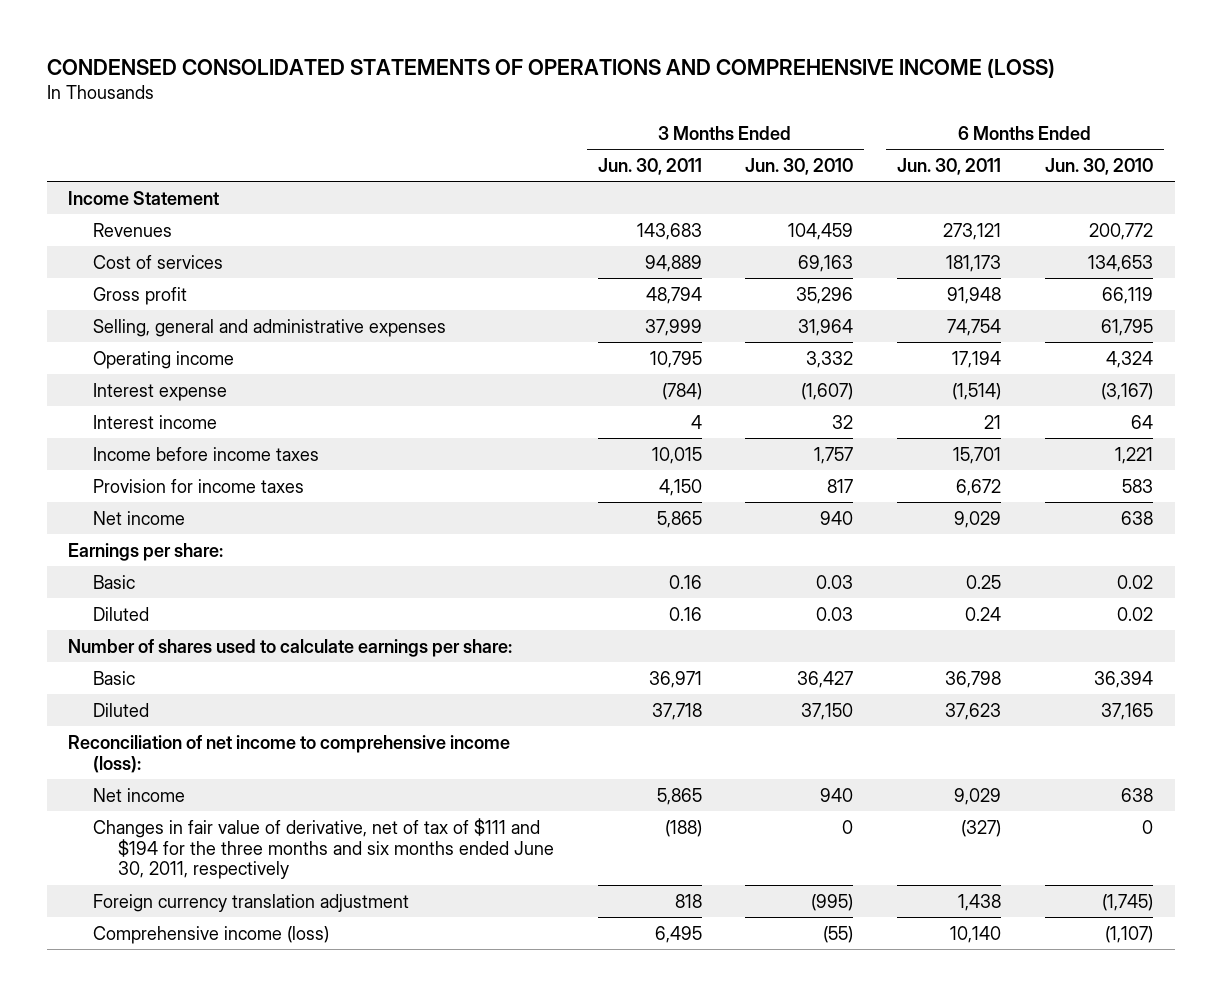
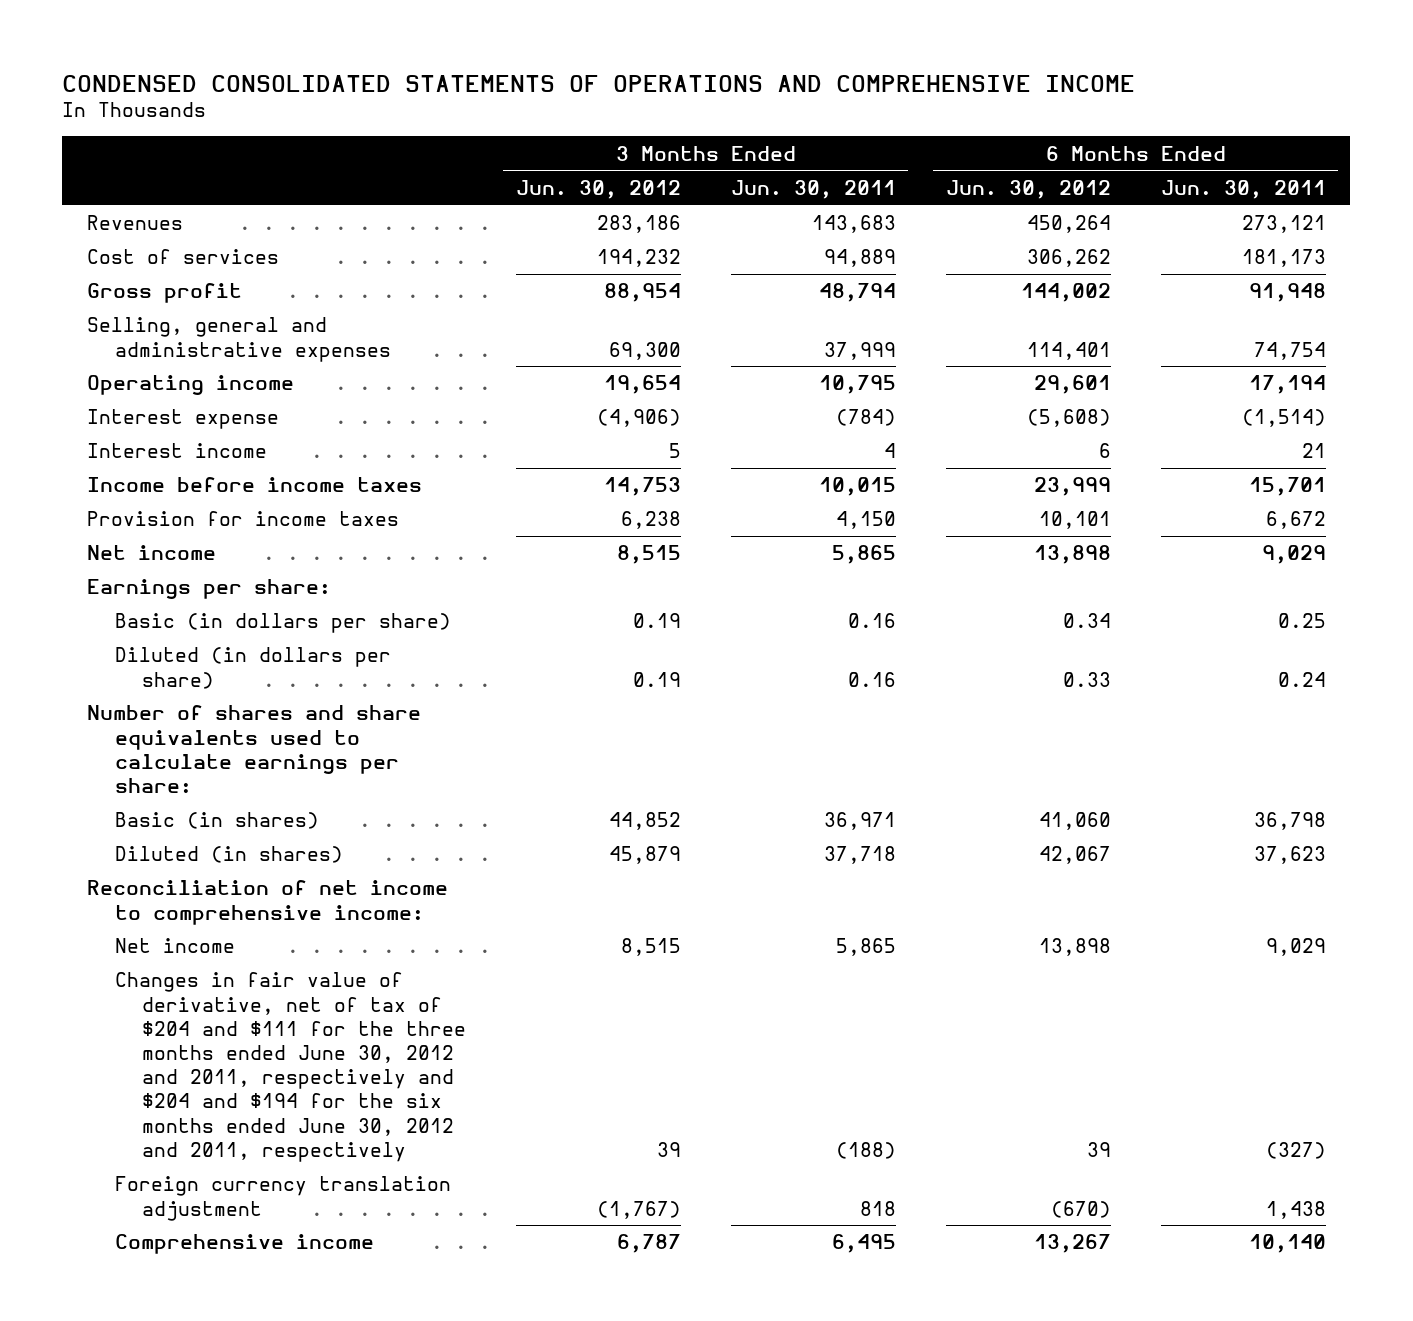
- CONDENSED CONSOLIDATED STATEMENTS OF OPERATIONS AND COMPREHENSIVE INCOME (LOSS)
+ CONDENSED CONSOLIDATED STATEMENTS OF OPERATIONS AND COMPREHENSIVE INCOME
- | 3 Months Ended Jun. 30, 2011 | 3 Months Ended Jun. 30, 2010 | 6 Months Ended Jun. 30, 2011 | 6 Months Ended Jun. 30, 2010
+ | 3 Months Ended Jun. 30, 2012 | 3 Months Ended Jun. 30, 2011 | 6 Months Ended Jun. 30, 2012 | 6 Months Ended Jun. 30, 2011
- Income Statement
- Basic | 0.16 | 0.03 | 0.25 | 0.02
- Diluted | 0.16 | 0.03 | 0.24 | 0.02
- Number of shares used to calculate earnings per share:
- Basic | 36,971 | 36,427 | 36,798 | 36,394
- Diluted | 37,718 | 37,150 | 37,623 | 37,165
- Reconciliation of net income to comprehensive income (loss):
+ Basic (in dollars per share) | 0.19 | 0.16 | 0.34 | 0.25
+ Diluted (in dollars per share) | 0.19 | 0.16 | 0.33 | 0.24
+ Number of shares and share equivalents used to calculate earnings per share:
+ Basic (in shares) | 44,852 | 36,971 | 41,060 | 36,798
+ Diluted (in shares) | 45,879 | 37,718 | 42,067 | 37,623
+ Reconciliation of net income to comprehensive income:
- Changes in fair value of derivative, net of tax of $111 and $194 for the three months and six months ended June 30, 2011, respectively | (188) | 0 | (327) | 0
+ Changes in fair value of derivative, net of tax of $204 and $111 for the three months ended June 30, 2012 and 2011, respectively and $204 and $194 for the six months ended June 30, 2012 and 2011, respectively | 39 | (188) | 39 | (327)
- Comprehensive income (loss) | 6,495 | (55) | 10,140 | (1,107)
+ Comprehensive income | 6,787 | 6,495 | 13,267 | 10,140

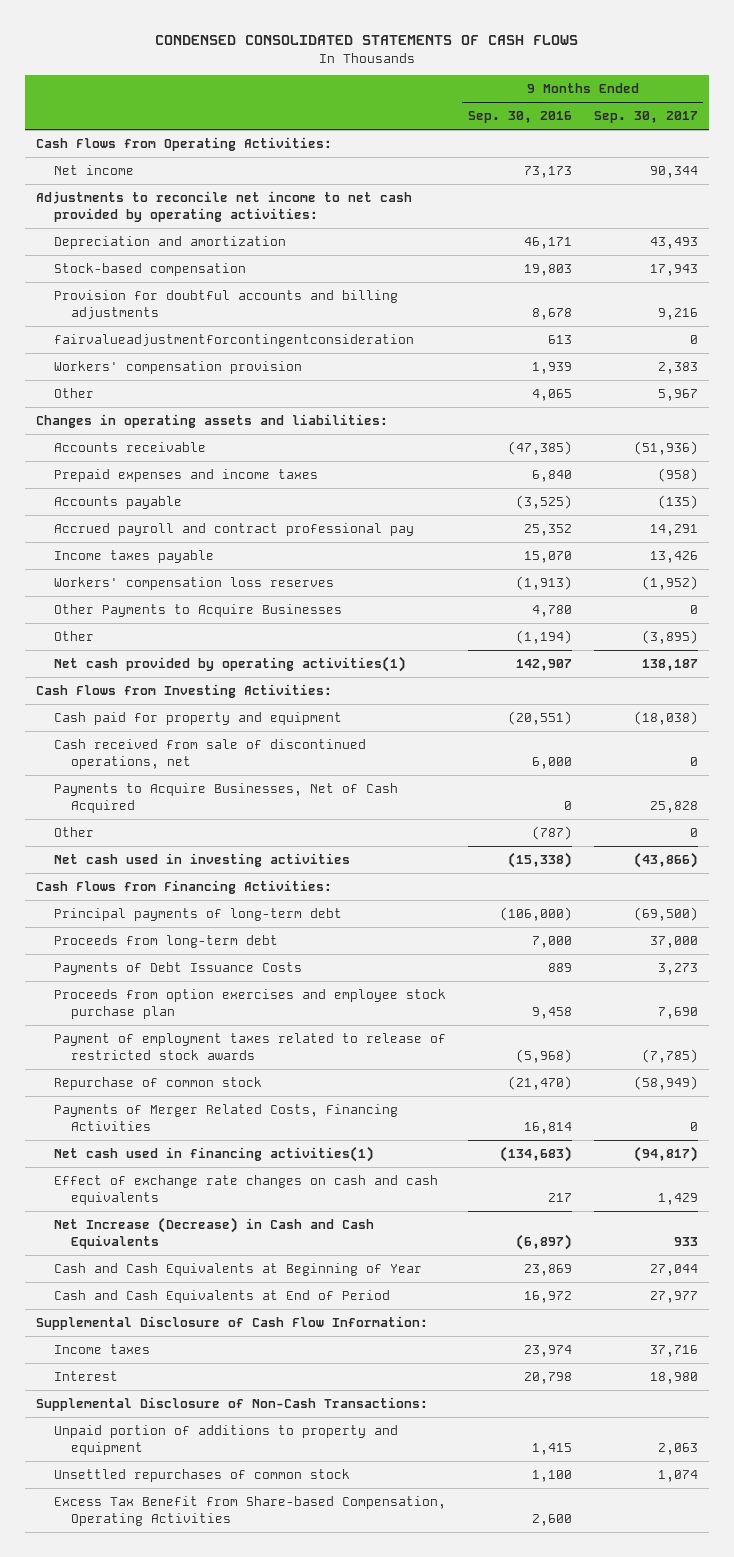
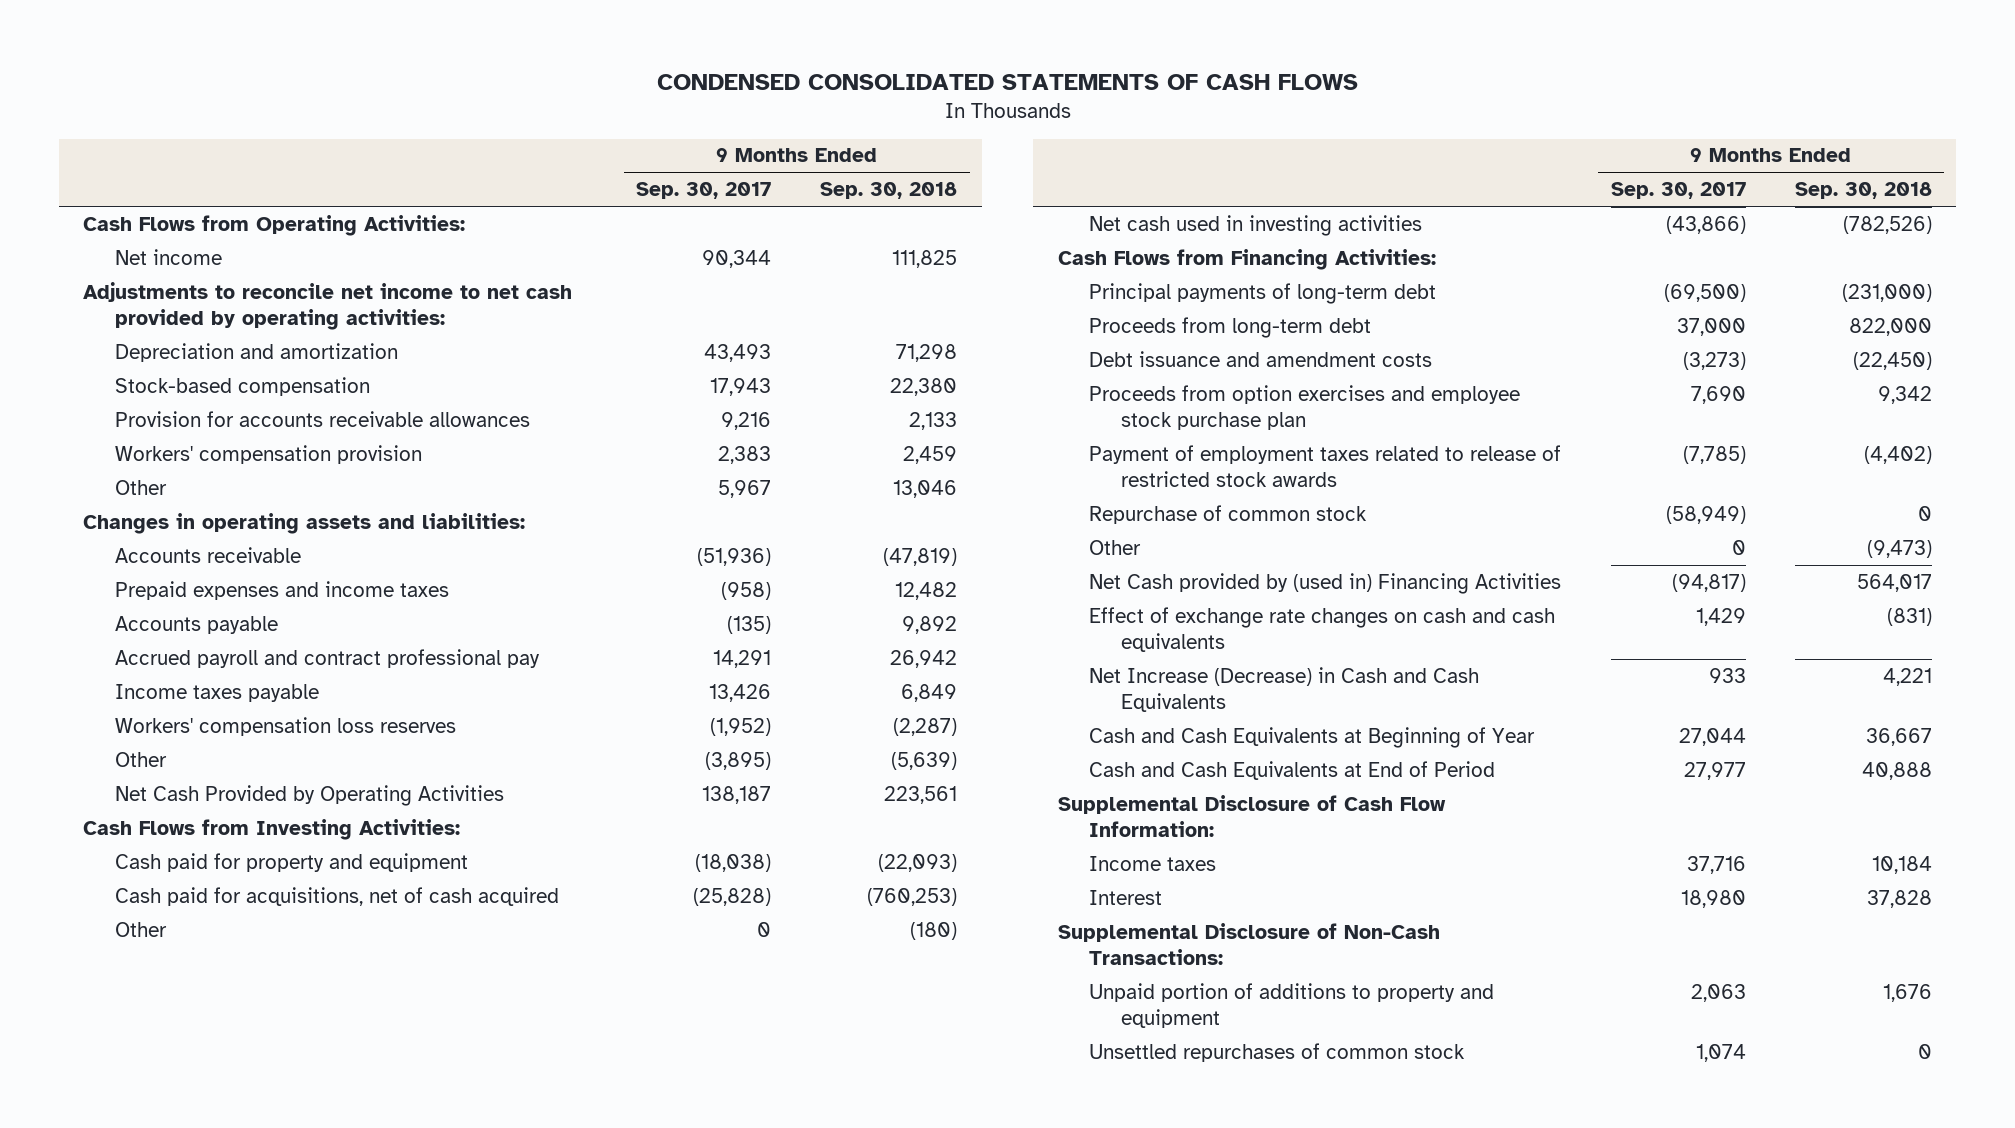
- | 9 Months Ended Sep. 30, 2016 | 9 Months Ended Sep. 30, 2017
+ | 9 Months Ended Sep. 30, 2017 | 9 Months Ended Sep. 30, 2018
- Provision for doubtful accounts and billing adjustments | 8,678 | 9,216
- fairvalueadjustmentforcontingentconsideration | 613 | 0
+ Provision for accounts receivable allowances | 9,216 | 2,133
- Other Payments to Acquire Businesses | 4,780 | 0
- Net cash provided by operating activities(1) | 142,907 | 138,187
+ Net Cash Provided by Operating Activities | 138,187 | 223,561
- Cash received from sale of discontinued operations, net | 6,000 | 0
- Payments to Acquire Businesses, Net of Cash Acquired | 0 | 25,828
+ Cash paid for acquisitions, net of cash acquired | (25,828) | (760,253)
- Payments of Debt Issuance Costs | 889 | 3,273
+ Debt issuance and amendment costs | (3,273) | (22,450)
- Payments of Merger Related Costs, Financing Activities | 16,814 | 0
- Net cash used in financing activities(1) | (134,683) | (94,817)
+ Other | 0 | (9,473)
+ Net Cash provided by (used in) Financing Activities | (94,817) | 564,017
- Excess Tax Benefit from Share-based Compensation, Operating Activities | 2,600 |

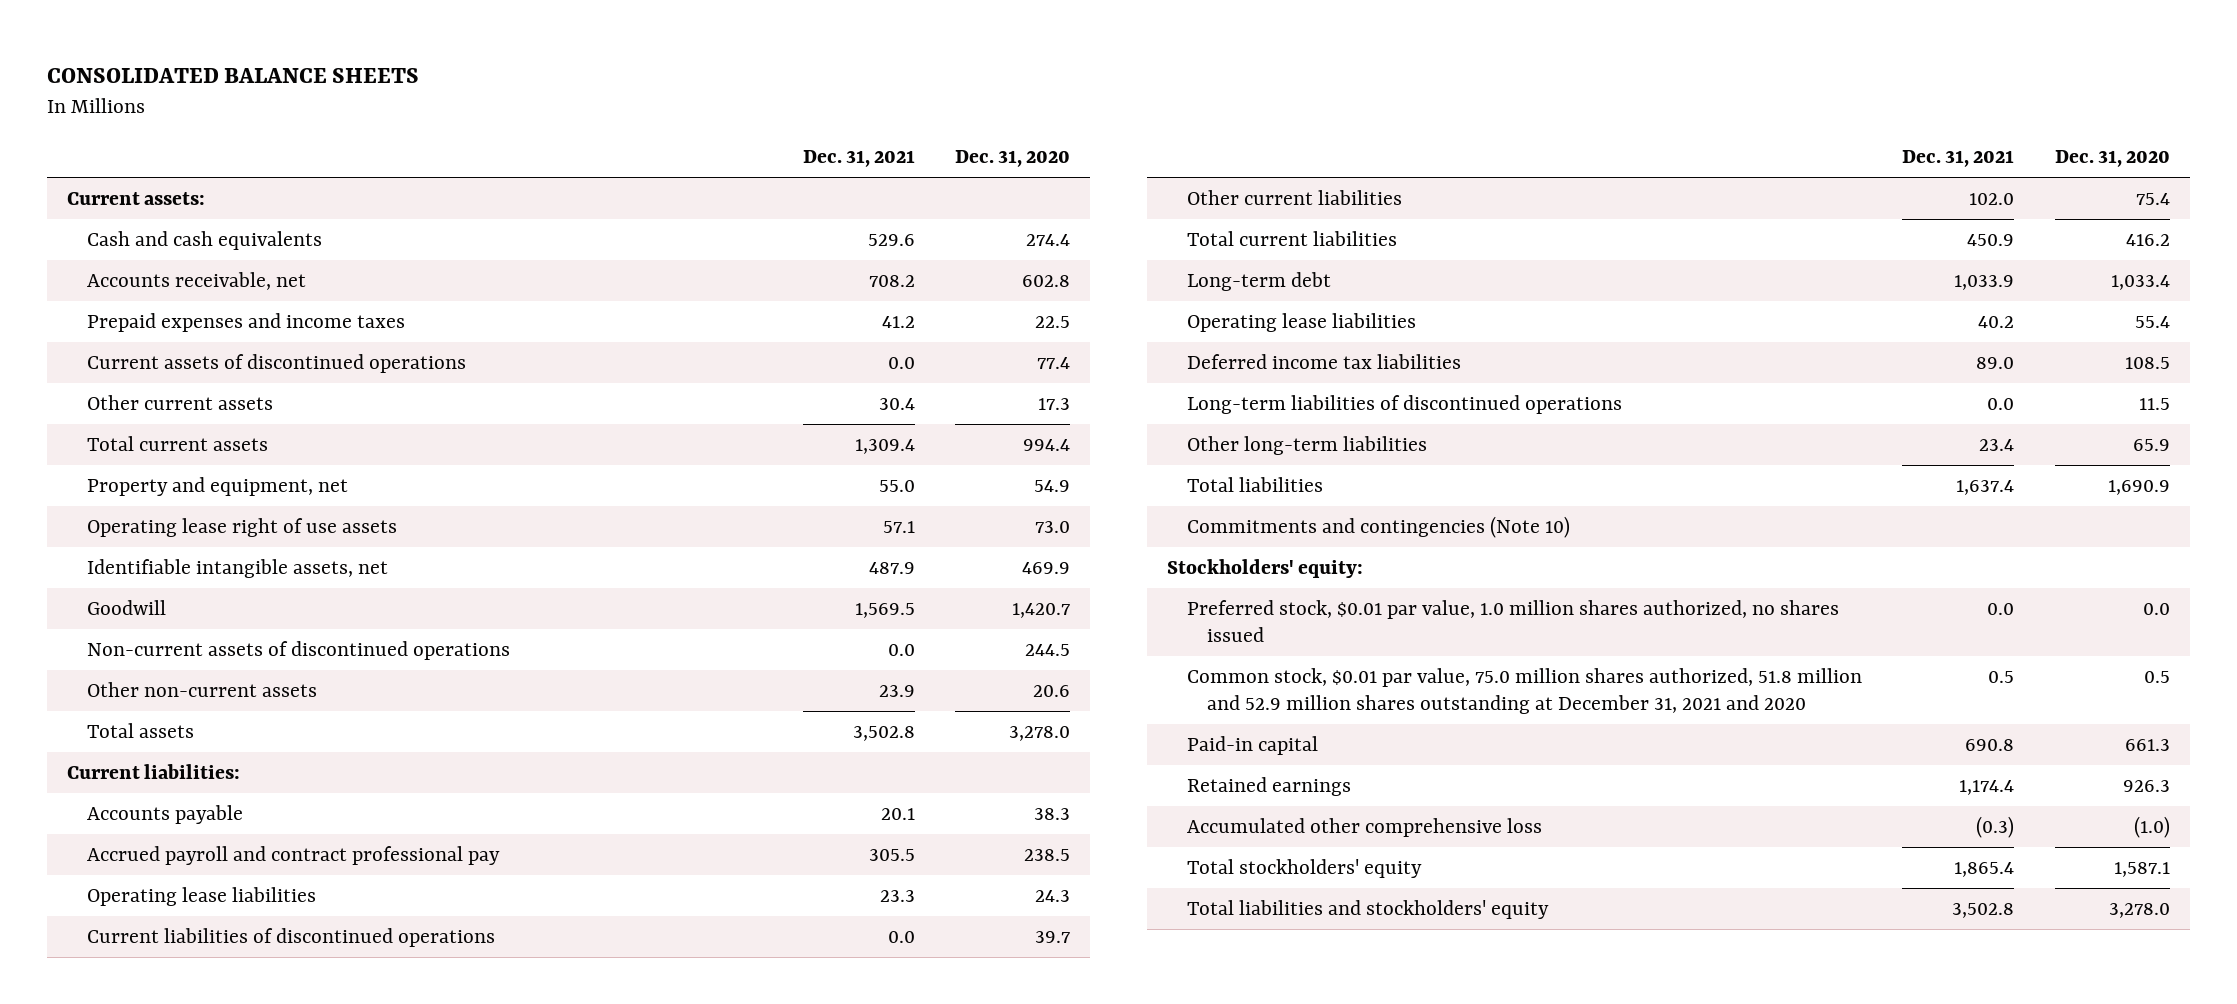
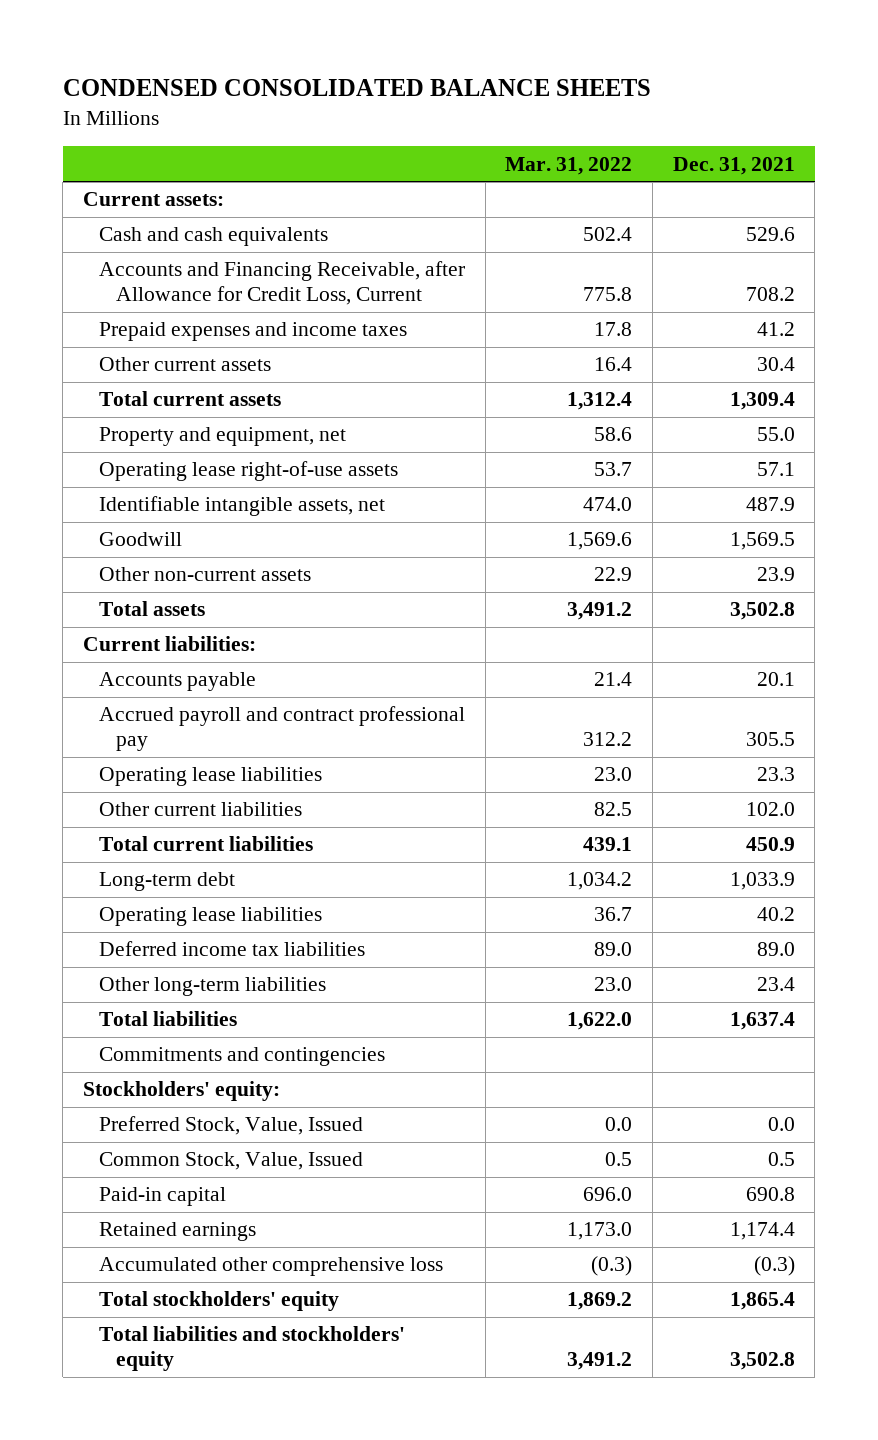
- CONSOLIDATED BALANCE SHEETS
+ CONDENSED CONSOLIDATED BALANCE SHEETS
- | Dec. 31, 2021 | Dec. 31, 2020
+ | Mar. 31, 2022 | Dec. 31, 2021
- Accounts receivable, net | 708.2 | 602.8
+ Accounts and Financing Receivable, after Allowance for Credit Loss, Current | 775.8 | 708.2
- Current assets of discontinued operations | 0.0 | 77.4
- Operating lease right of use assets | 57.1 | 73.0
+ Operating lease right-of-use assets | 53.7 | 57.1
- Non-current assets of discontinued operations | 0.0 | 244.5
- Current liabilities of discontinued operations | 0.0 | 39.7
- Long-term liabilities of discontinued operations | 0.0 | 11.5
- Commitments and contingencies (Note 10)
+ Commitments and contingencies
- Preferred stock, $0.01 par value, 1.0 million shares authorized, no shares issued | 0.0 | 0.0
- Common stock, $0.01 par value, 75.0 million shares authorized, 51.8 million and 52.9 million shares outstanding at December 31, 2021 and 2020 | 0.5 | 0.5
+ Preferred Stock, Value, Issued | 0.0 | 0.0
+ Common Stock, Value, Issued | 0.5 | 0.5

